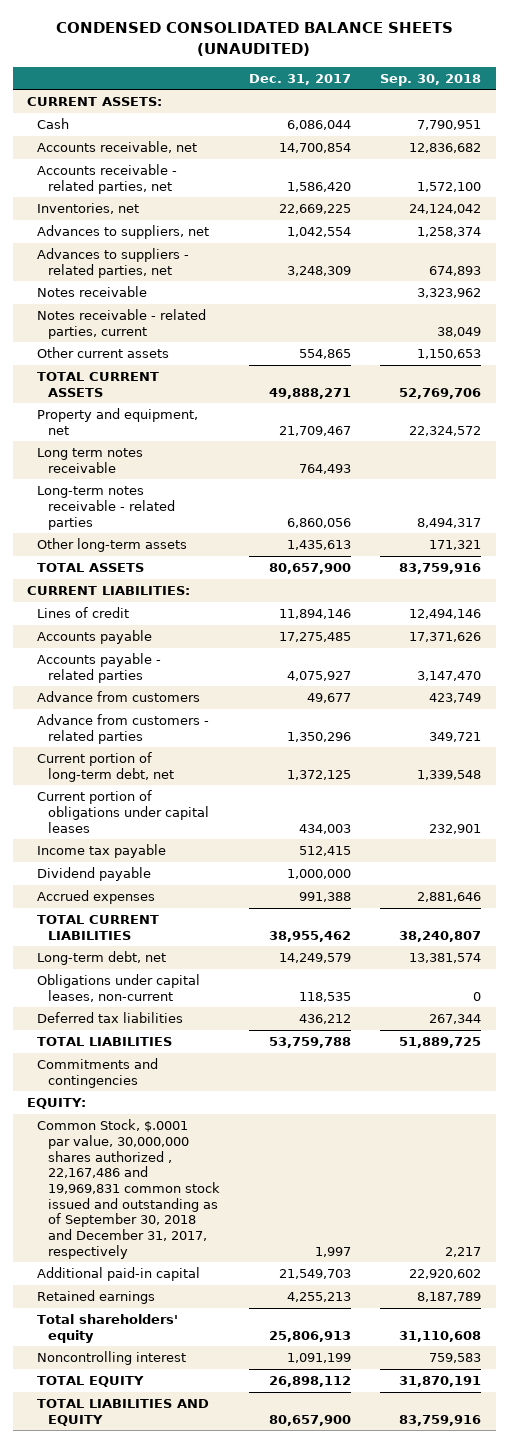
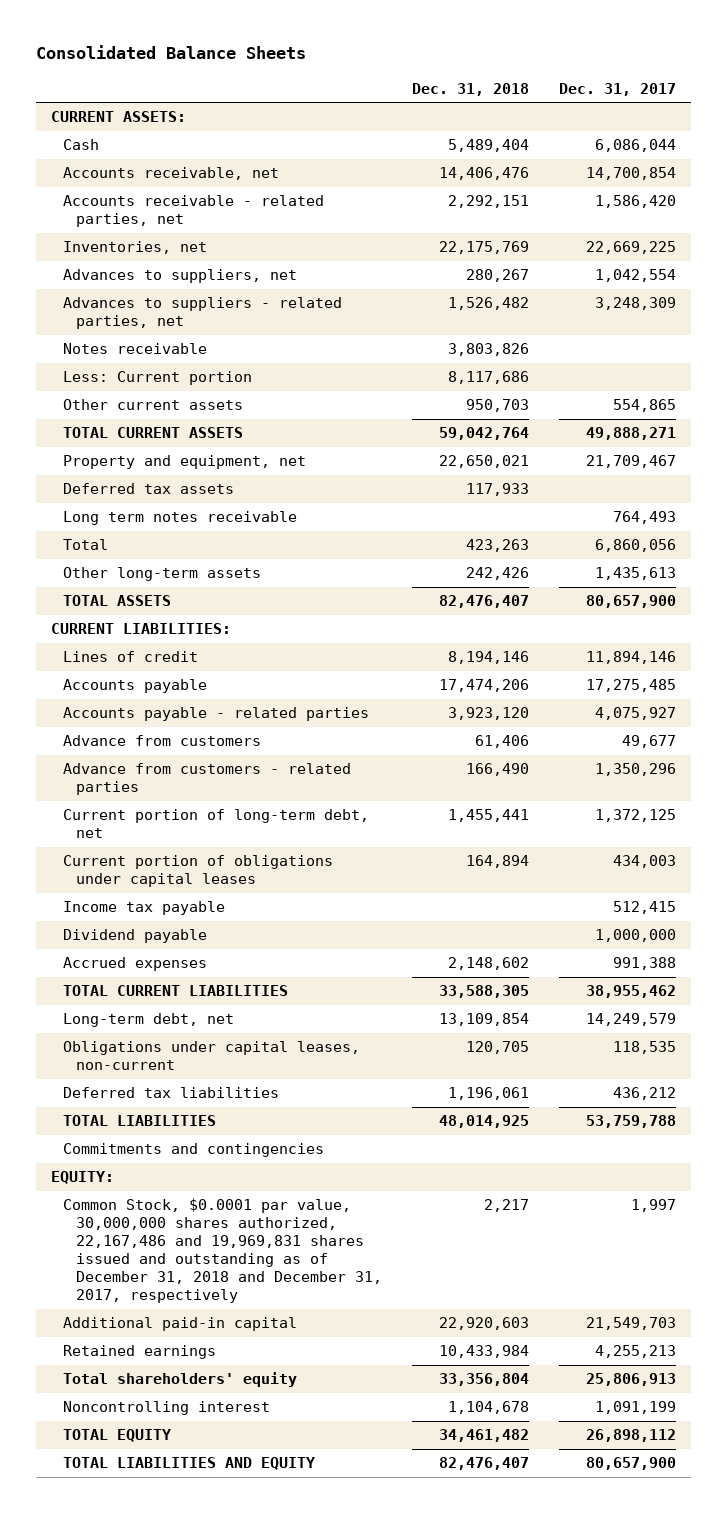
- CONDENSED CONSOLIDATED BALANCE SHEETS (UNAUDITED)
+ Consolidated Balance Sheets
- | Dec. 31, 2017 | Sep. 30, 2018
+ | Dec. 31, 2018 | Dec. 31, 2017
- Notes receivable - related parties, current | | 38,049
+ Less: Current portion | 8,117,686 |
+ Deferred tax assets | 117,933 |
- Long-term notes receivable - related parties | 6,860,056 | 8,494,317
+ Total | 423,263 | 6,860,056
- Common Stock, $.0001 par value, 30,000,000 shares authorized , 22,167,486 and 19,969,831 common stock issued and outstanding as of September 30, 2018 and December 31, 2017, respectively | 1,997 | 2,217
+ Common Stock, $0.0001 par value, 30,000,000 shares authorized, 22,167,486 and 19,969,831 shares issued and outstanding as of December 31, 2018 and December 31, 2017, respectively | 2,217 | 1,997

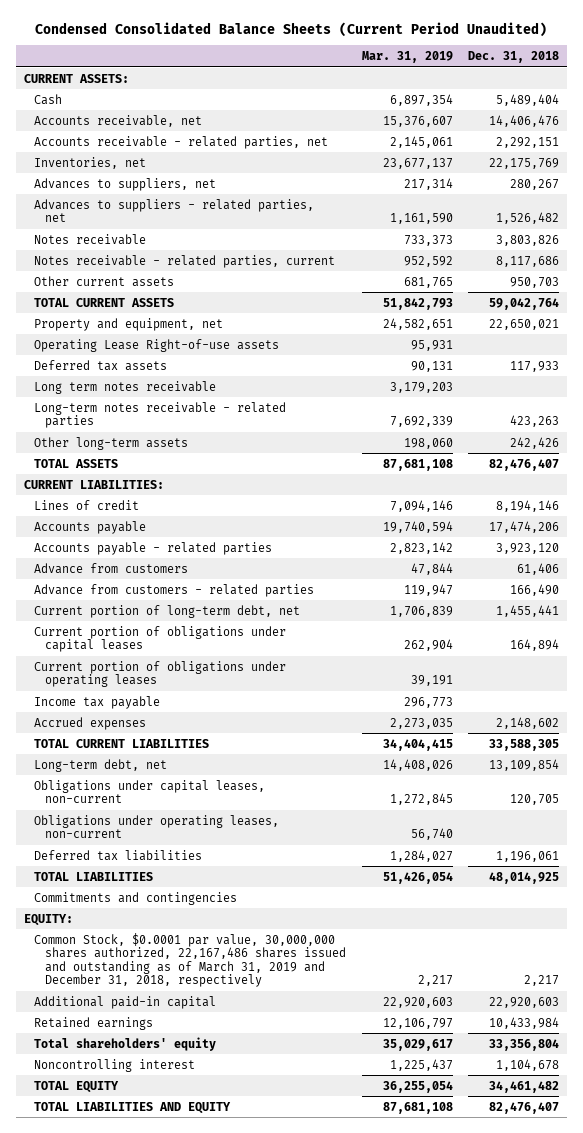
- Consolidated Balance Sheets
+ Condensed Consolidated Balance Sheets (Current Period Unaudited)
- | Dec. 31, 2018 | Dec. 31, 2017
+ | Mar. 31, 2019 | Dec. 31, 2018
- Less: Current portion | 8,117,686 |
+ Notes receivable - related parties, current | 952,592 | 8,117,686
+ Operating Lease Right-of-use assets | 95,931 |
- Total | 423,263 | 6,860,056
+ Long-term notes receivable - related parties | 7,692,339 | 423,263
+ Current portion of obligations under operating leases | 39,191 |
- Dividend payable | | 1,000,000
+ Obligations under operating leases, non-current | 56,740 |
- Common Stock, $0.0001 par value, 30,000,000 shares authorized, 22,167,486 and 19,969,831 shares issued and outstanding as of December 31, 2018 and December 31, 2017, respectively | 2,217 | 1,997
+ Common Stock, $0.0001 par value, 30,000,000 shares authorized, 22,167,486 shares issued and outstanding as of March 31, 2019 and December 31, 2018, respectively | 2,217 | 2,217

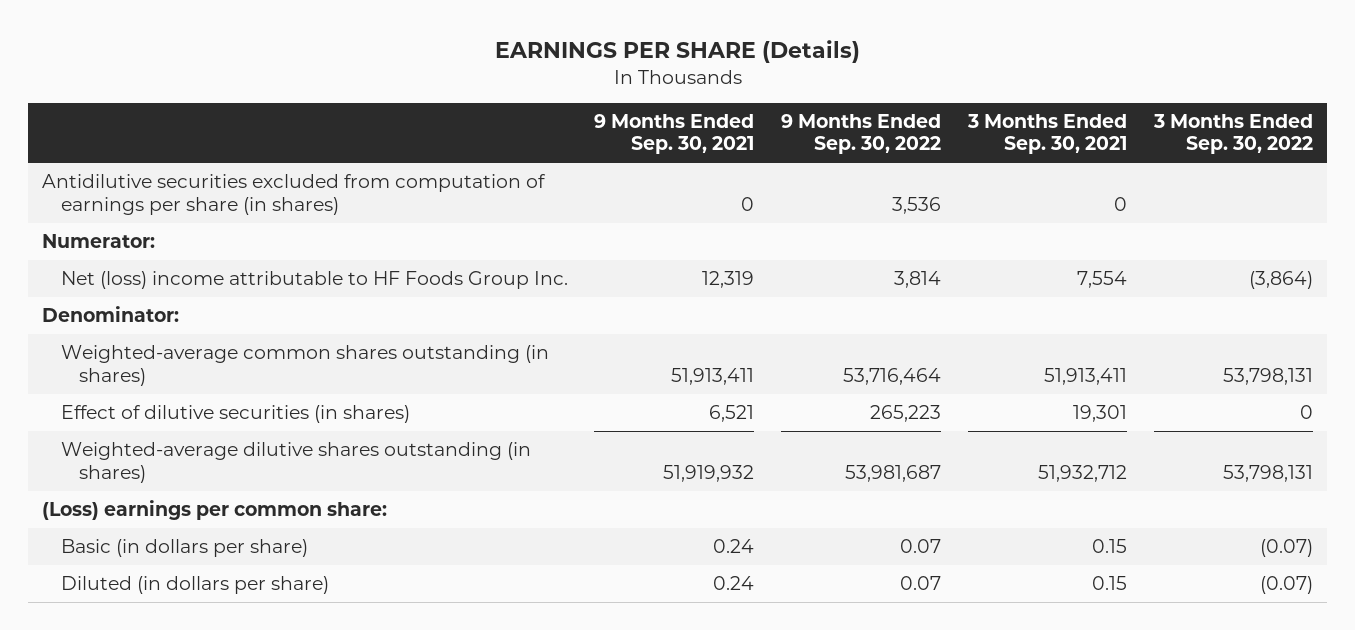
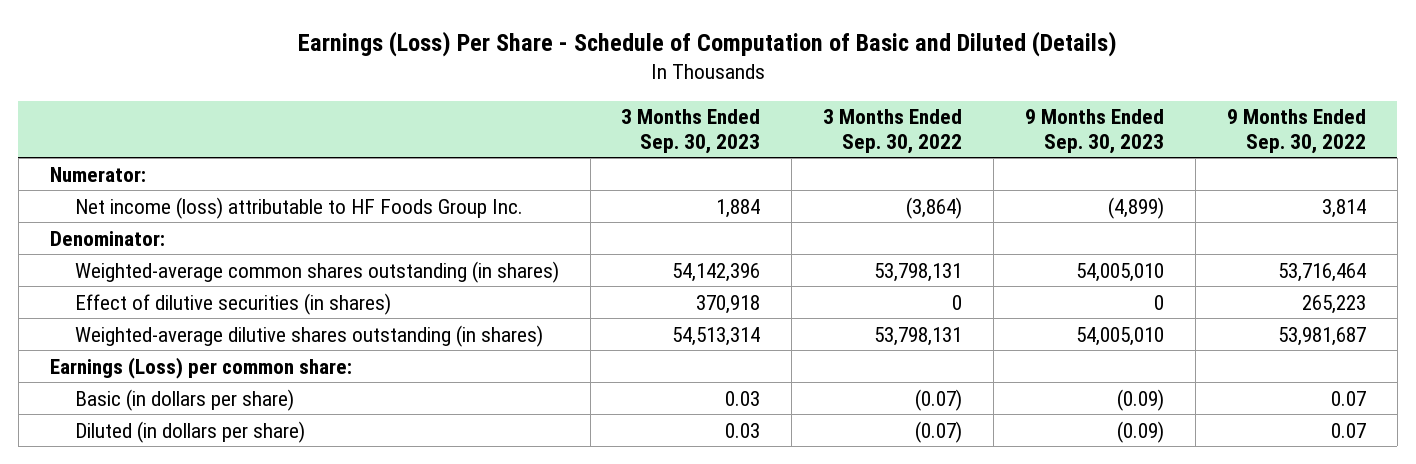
- EARNINGS PER SHARE (Details)
+ Earnings (Loss) Per Share - Schedule of Computation of Basic and Diluted (Details)
- | 9 Months Ended Sep. 30, 2021 | 9 Months Ended Sep. 30, 2022 | 3 Months Ended Sep. 30, 2021 | 3 Months Ended Sep. 30, 2022
+ | 3 Months Ended Sep. 30, 2023 | 3 Months Ended Sep. 30, 2022 | 9 Months Ended Sep. 30, 2023 | 9 Months Ended Sep. 30, 2022
- Antidilutive securities excluded from computation of earnings per share (in shares) | 0 | 3,536 | 0 |
- Net (loss) income attributable to HF Foods Group Inc. | 12,319 | 3,814 | 7,554 | (3,864)
+ Net income (loss) attributable to HF Foods Group Inc. | 1,884 | (3,864) | (4,899) | 3,814
- (Loss) earnings per common share:
+ Earnings (Loss) per common share:

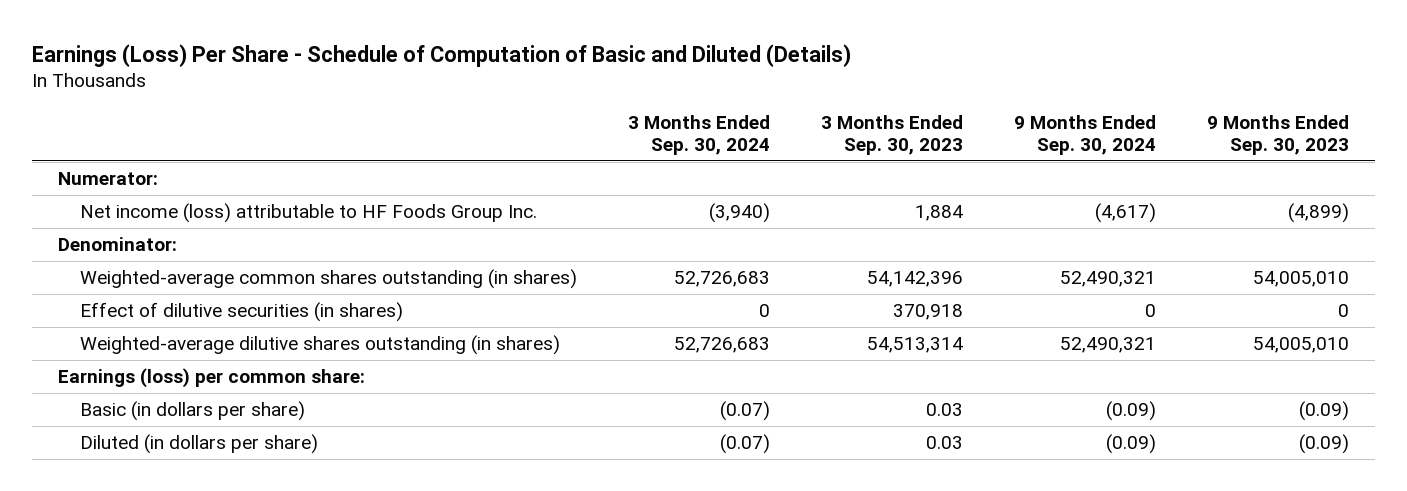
- | 3 Months Ended Sep. 30, 2023 | 3 Months Ended Sep. 30, 2022 | 9 Months Ended Sep. 30, 2023 | 9 Months Ended Sep. 30, 2022
+ | 3 Months Ended Sep. 30, 2024 | 3 Months Ended Sep. 30, 2023 | 9 Months Ended Sep. 30, 2024 | 9 Months Ended Sep. 30, 2023
- Earnings (Loss) per common share:
+ Earnings (loss) per common share:

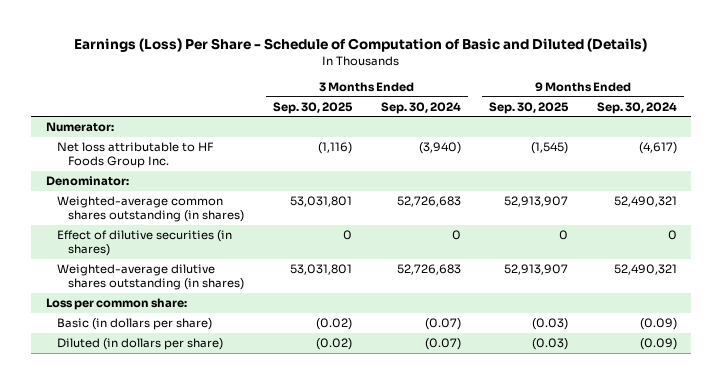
- | 3 Months Ended Sep. 30, 2024 | 3 Months Ended Sep. 30, 2023 | 9 Months Ended Sep. 30, 2024 | 9 Months Ended Sep. 30, 2023
+ | 3 Months Ended Sep. 30, 2025 | 3 Months Ended Sep. 30, 2024 | 9 Months Ended Sep. 30, 2025 | 9 Months Ended Sep. 30, 2024
- Net income (loss) attributable to HF Foods Group Inc. | (3,940) | 1,884 | (4,617) | (4,899)
+ Net loss attributable to HF Foods Group Inc. | (1,116) | (3,940) | (1,545) | (4,617)
- Earnings (loss) per common share:
+ Loss per common share:

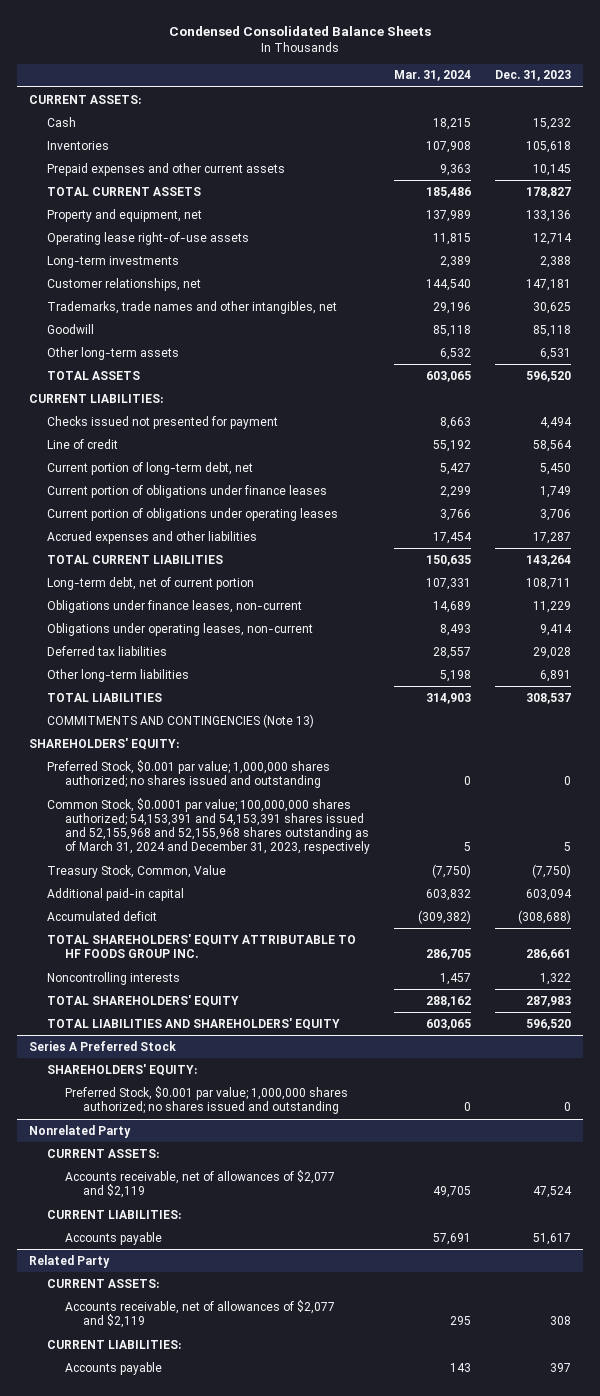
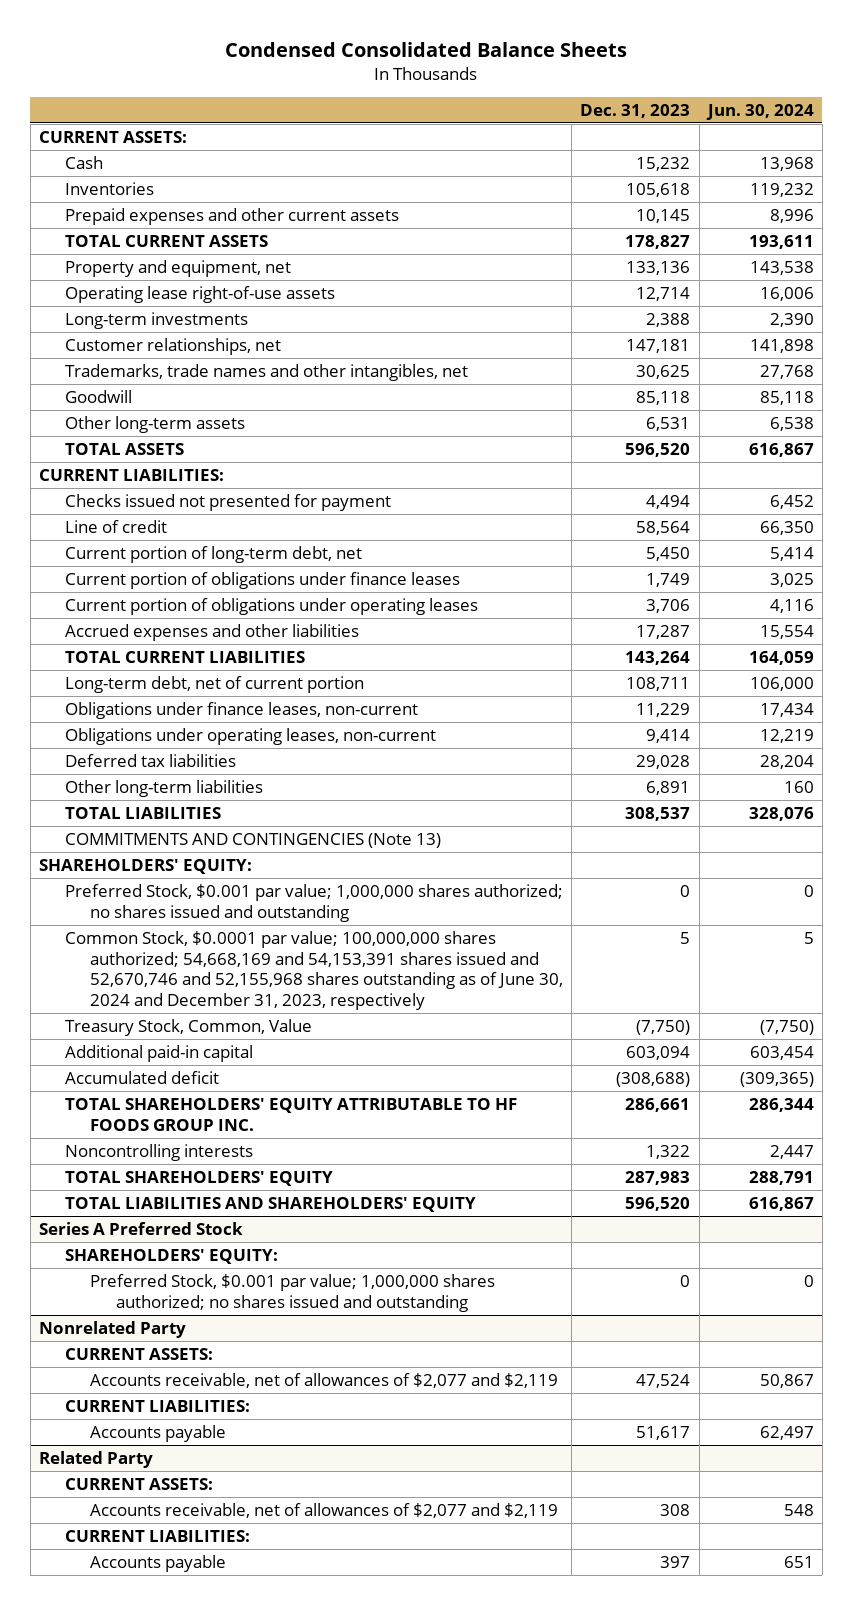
- | Mar. 31, 2024 | Dec. 31, 2023
+ | Dec. 31, 2023 | Jun. 30, 2024
- Common Stock, $0.0001 par value; 100,000,000 shares authorized; 54,153,391 and 54,153,391 shares issued and 52,155,968 and 52,155,968 shares outstanding as of March 31, 2024 and December 31, 2023, respectively | 5 | 5
+ Common Stock, $0.0001 par value; 100,000,000 shares authorized; 54,668,169 and 54,153,391 shares issued and 52,670,746 and 52,155,968 shares outstanding as of June 30, 2024 and December 31, 2023, respectively | 5 | 5

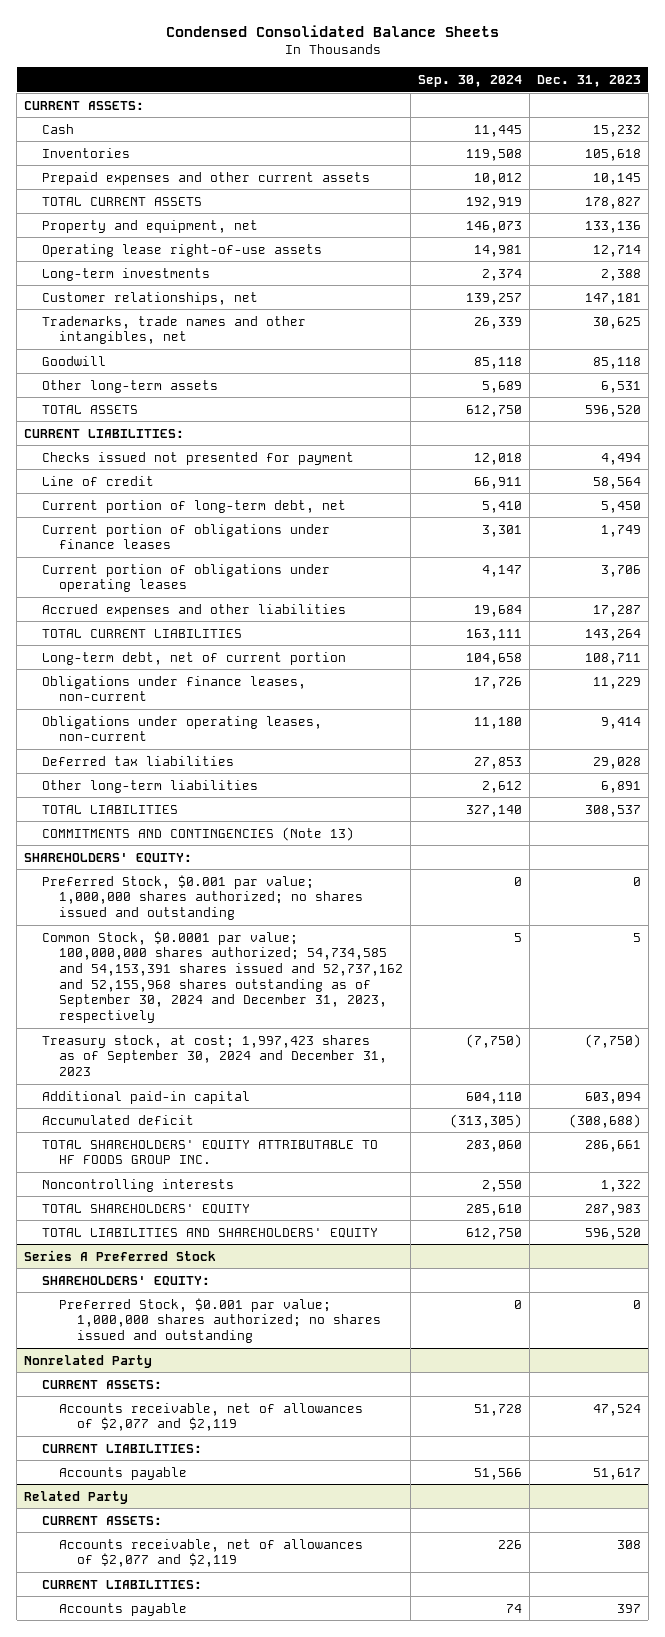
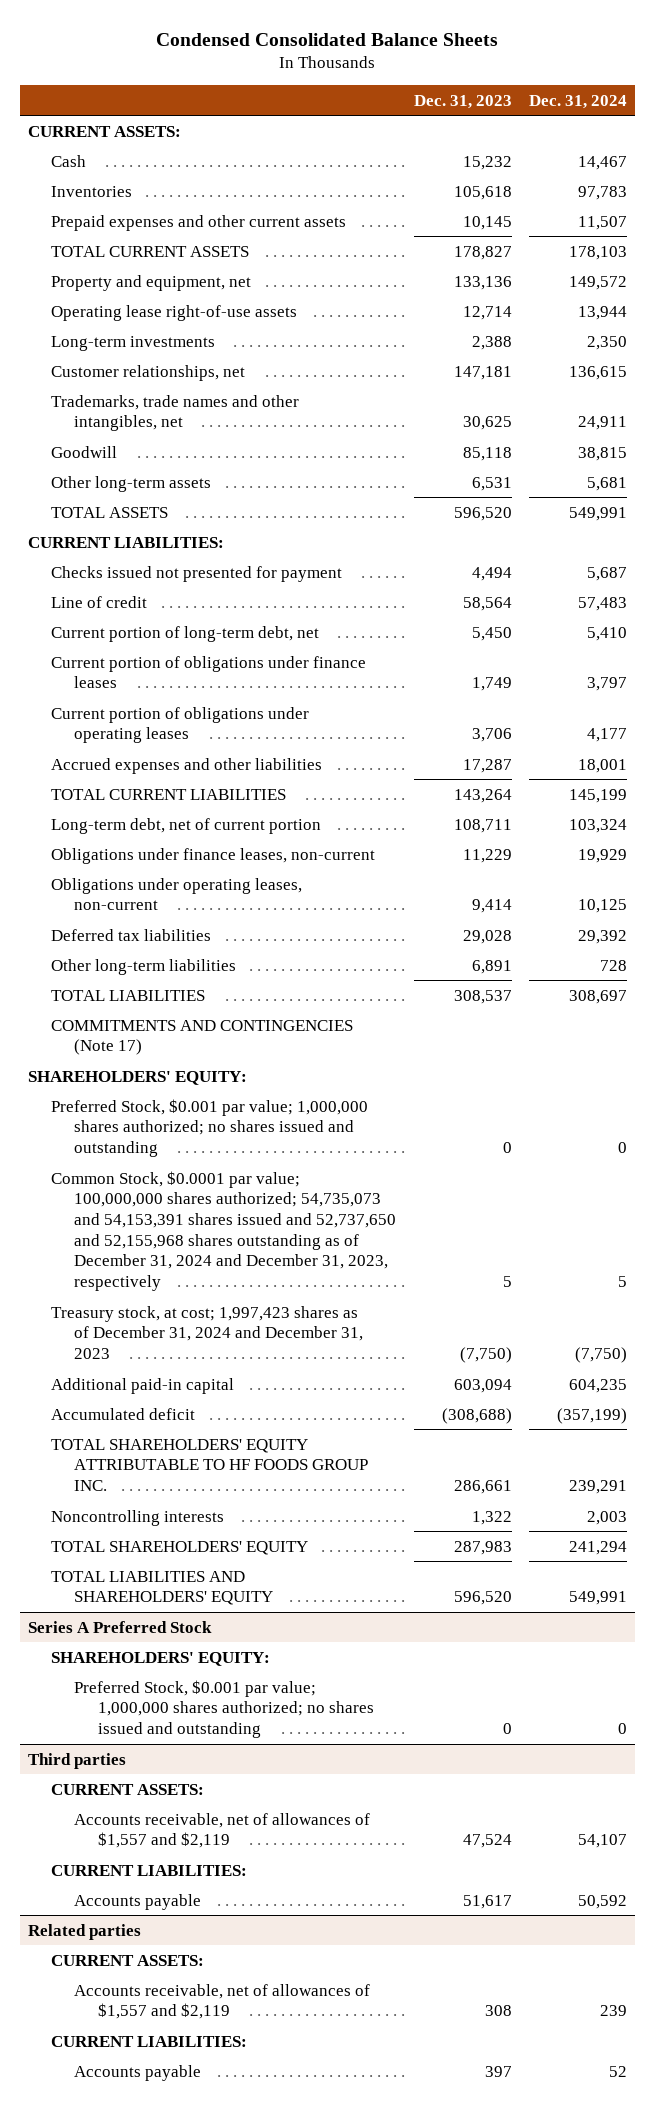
- | Sep. 30, 2024 | Dec. 31, 2023
+ | Dec. 31, 2023 | Dec. 31, 2024
- COMMITMENTS AND CONTINGENCIES (Note 13)
+ COMMITMENTS AND CONTINGENCIES (Note 17)
- Common Stock, $0.0001 par value; 100,000,000 shares authorized; 54,734,585 and 54,153,391 shares issued and 52,737,162 and 52,155,968 shares outstanding as of September 30, 2024 and December 31, 2023, respectively | 5 | 5
- Treasury stock, at cost; 1,997,423 shares as of September 30, 2024 and December 31, 2023 | (7,750) | (7,750)
+ Common Stock, $0.0001 par value; 100,000,000 shares authorized; 54,735,073 and 54,153,391 shares issued and 52,737,650 and 52,155,968 shares outstanding as of December 31, 2024 and December 31, 2023, respectively | 5 | 5
+ Treasury stock, at cost; 1,997,423 shares as of December 31, 2024 and December 31, 2023 | (7,750) | (7,750)
- Nonrelated Party
+ Third parties
- Accounts receivable, net of allowances of $2,077 and $2,119 | 51,728 | 47,524
+ Accounts receivable, net of allowances of $1,557 and $2,119 | 47,524 | 54,107
- Related Party
+ Related parties
- Accounts receivable, net of allowances of $2,077 and $2,119 | 226 | 308
+ Accounts receivable, net of allowances of $1,557 and $2,119 | 308 | 239

